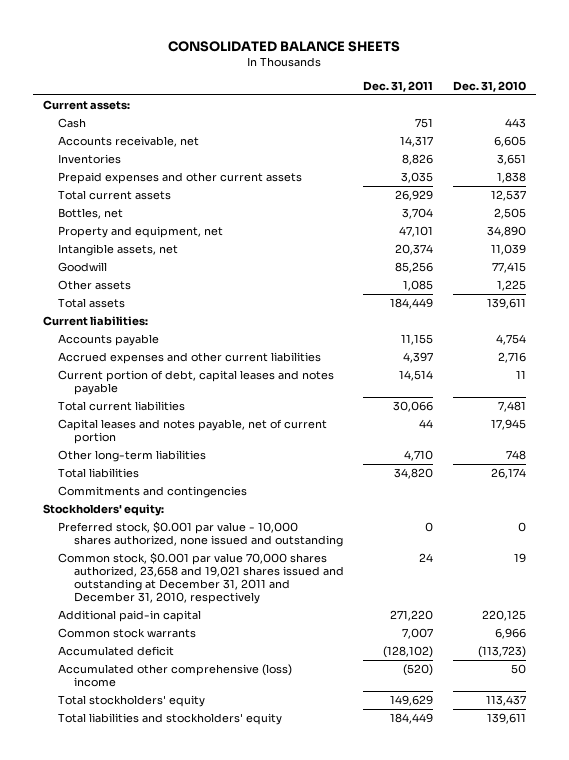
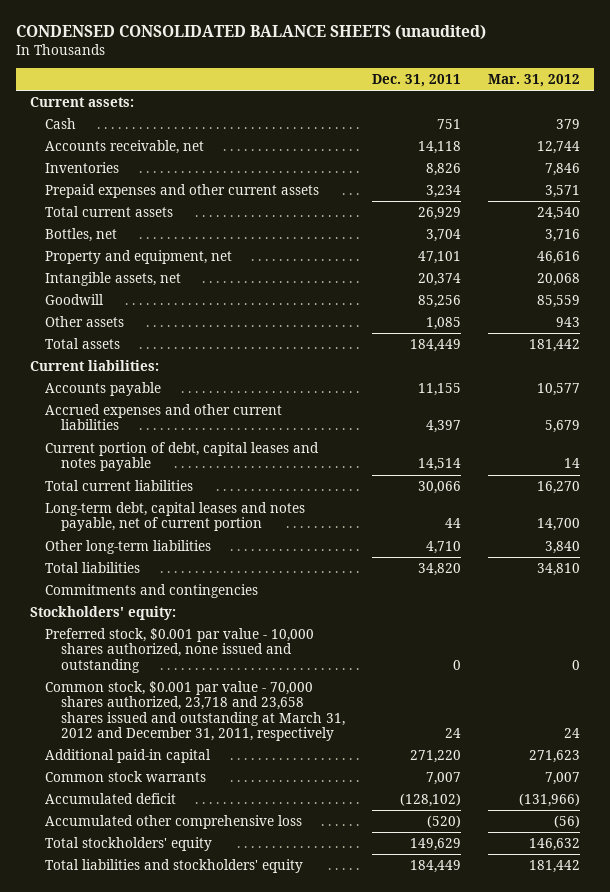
- CONSOLIDATED BALANCE SHEETS
+ CONDENSED CONSOLIDATED BALANCE SHEETS (unaudited)
- | Dec. 31, 2011 | Dec. 31, 2010
+ | Dec. 31, 2011 | Mar. 31, 2012
- Accounts receivable, net | 14,317 | 6,605
+ Accounts receivable, net | 14,118 | 12,744
- Prepaid expenses and other current assets | 3,035 | 1,838
+ Prepaid expenses and other current assets | 3,234 | 3,571
- Capital leases and notes payable, net of current portion | 44 | 17,945
+ Long-term debt, capital leases and notes payable, net of current portion | 44 | 14,700
- Common stock, $0.001 par value 70,000 shares authorized, 23,658 and 19,021 shares issued and outstanding at December 31, 2011 and December 31, 2010, respectively | 24 | 19
+ Common stock, $0.001 par value - 70,000 shares authorized, 23,718 and 23,658 shares issued and outstanding at March 31, 2012 and December 31, 2011, respectively | 24 | 24
- Accumulated other comprehensive (loss) income | (520) | 50
+ Accumulated other comprehensive loss | (520) | (56)

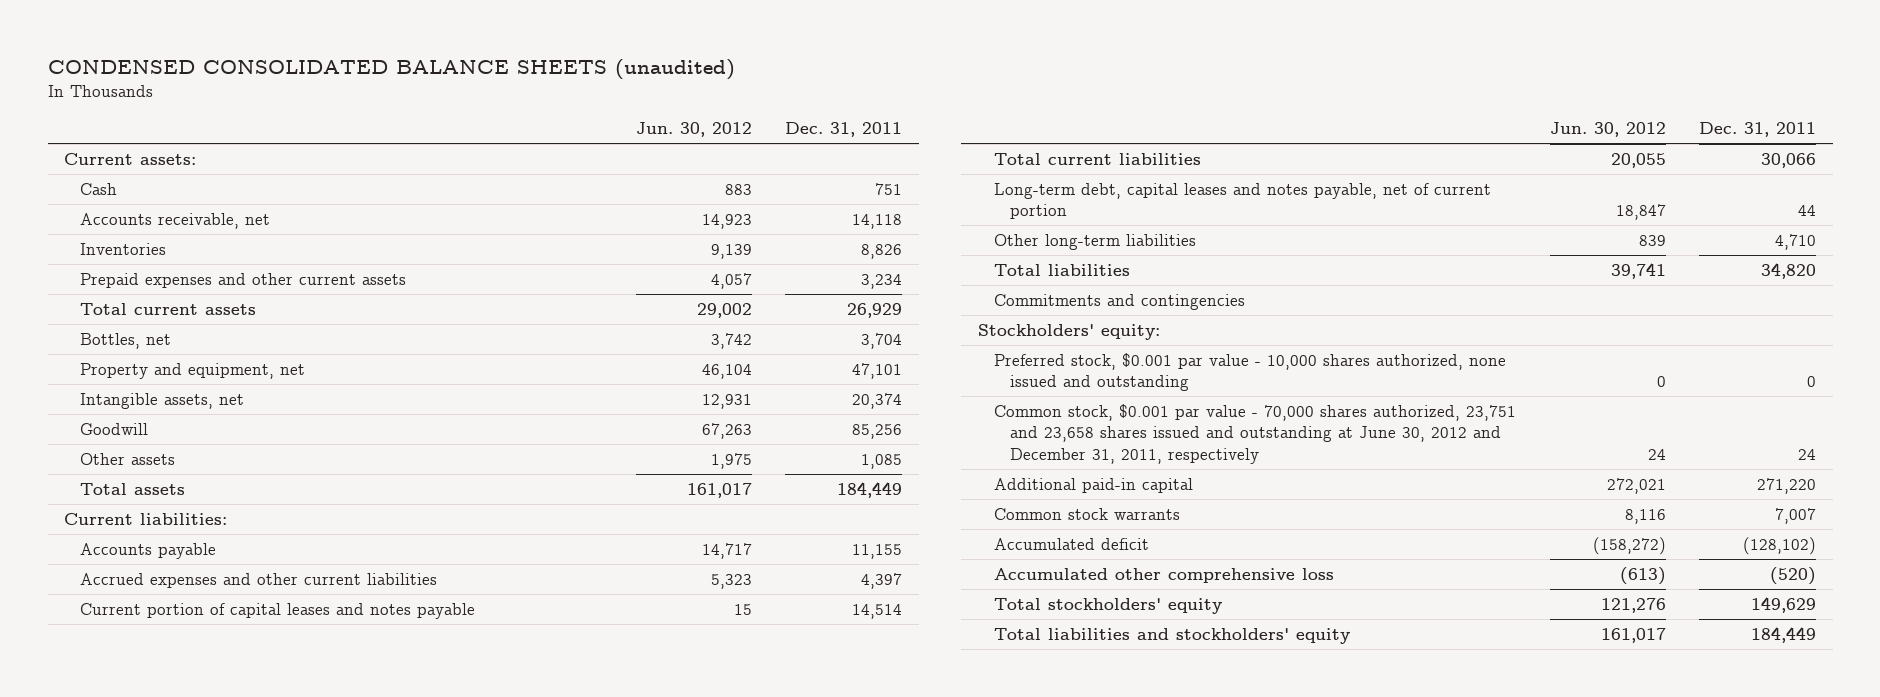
- | Dec. 31, 2011 | Mar. 31, 2012
+ | Jun. 30, 2012 | Dec. 31, 2011
- Current portion of debt, capital leases and notes payable | 14,514 | 14
+ Current portion of capital leases and notes payable | 15 | 14,514
- Common stock, $0.001 par value - 70,000 shares authorized, 23,718 and 23,658 shares issued and outstanding at March 31, 2012 and December 31, 2011, respectively | 24 | 24
+ Common stock, $0.001 par value - 70,000 shares authorized, 23,751 and 23,658 shares issued and outstanding at June 30, 2012 and December 31, 2011, respectively | 24 | 24

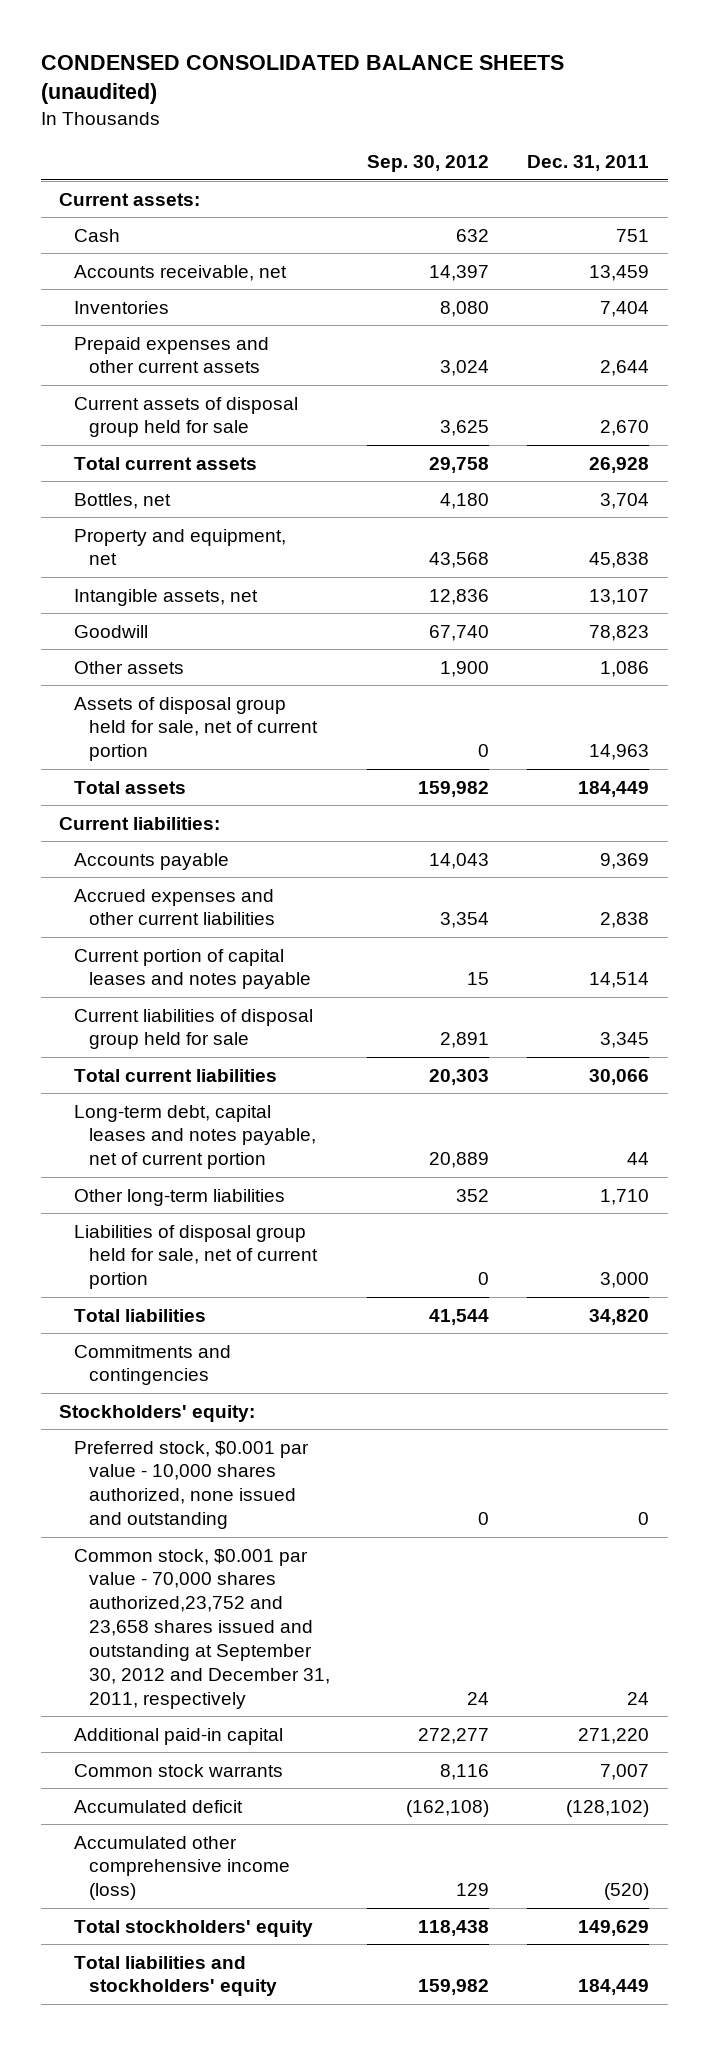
- | Jun. 30, 2012 | Dec. 31, 2011
+ | Sep. 30, 2012 | Dec. 31, 2011
- Accounts receivable, net | 14,923 | 14,118
- Inventories | 9,139 | 8,826
- Prepaid expenses and other current assets | 4,057 | 3,234
- Total current assets | 29,002 | 26,929
+ Accounts receivable, net | 14,397 | 13,459
+ Inventories | 8,080 | 7,404
+ Prepaid expenses and other current assets | 3,024 | 2,644
+ Current assets of disposal group held for sale | 3,625 | 2,670
+ Total current assets | 29,758 | 26,928
- Property and equipment, net | 46,104 | 47,101
- Intangible assets, net | 12,931 | 20,374
- Goodwill | 67,263 | 85,256
- Other assets | 1,975 | 1,085
+ Property and equipment, net | 43,568 | 45,838
+ Intangible assets, net | 12,836 | 13,107
+ Goodwill | 67,740 | 78,823
+ Other assets | 1,900 | 1,086
+ Assets of disposal group held for sale, net of current portion | 0 | 14,963
- Accounts payable | 14,717 | 11,155
- Accrued expenses and other current liabilities | 5,323 | 4,397
+ Accounts payable | 14,043 | 9,369
+ Accrued expenses and other current liabilities | 3,354 | 2,838
+ Current liabilities of disposal group held for sale | 2,891 | 3,345
- Other long-term liabilities | 839 | 4,710
+ Other long-term liabilities | 352 | 1,710
+ Liabilities of disposal group held for sale, net of current portion | 0 | 3,000
- Common stock, $0.001 par value - 70,000 shares authorized, 23,751 and 23,658 shares issued and outstanding at June 30, 2012 and December 31, 2011, respectively | 24 | 24
+ Common stock, $0.001 par value - 70,000 shares authorized,23,752 and 23,658 shares issued and outstanding at September 30, 2012 and December 31, 2011, respectively | 24 | 24
- Accumulated other comprehensive loss | (613) | (520)
+ Accumulated other comprehensive income (loss) | 129 | (520)

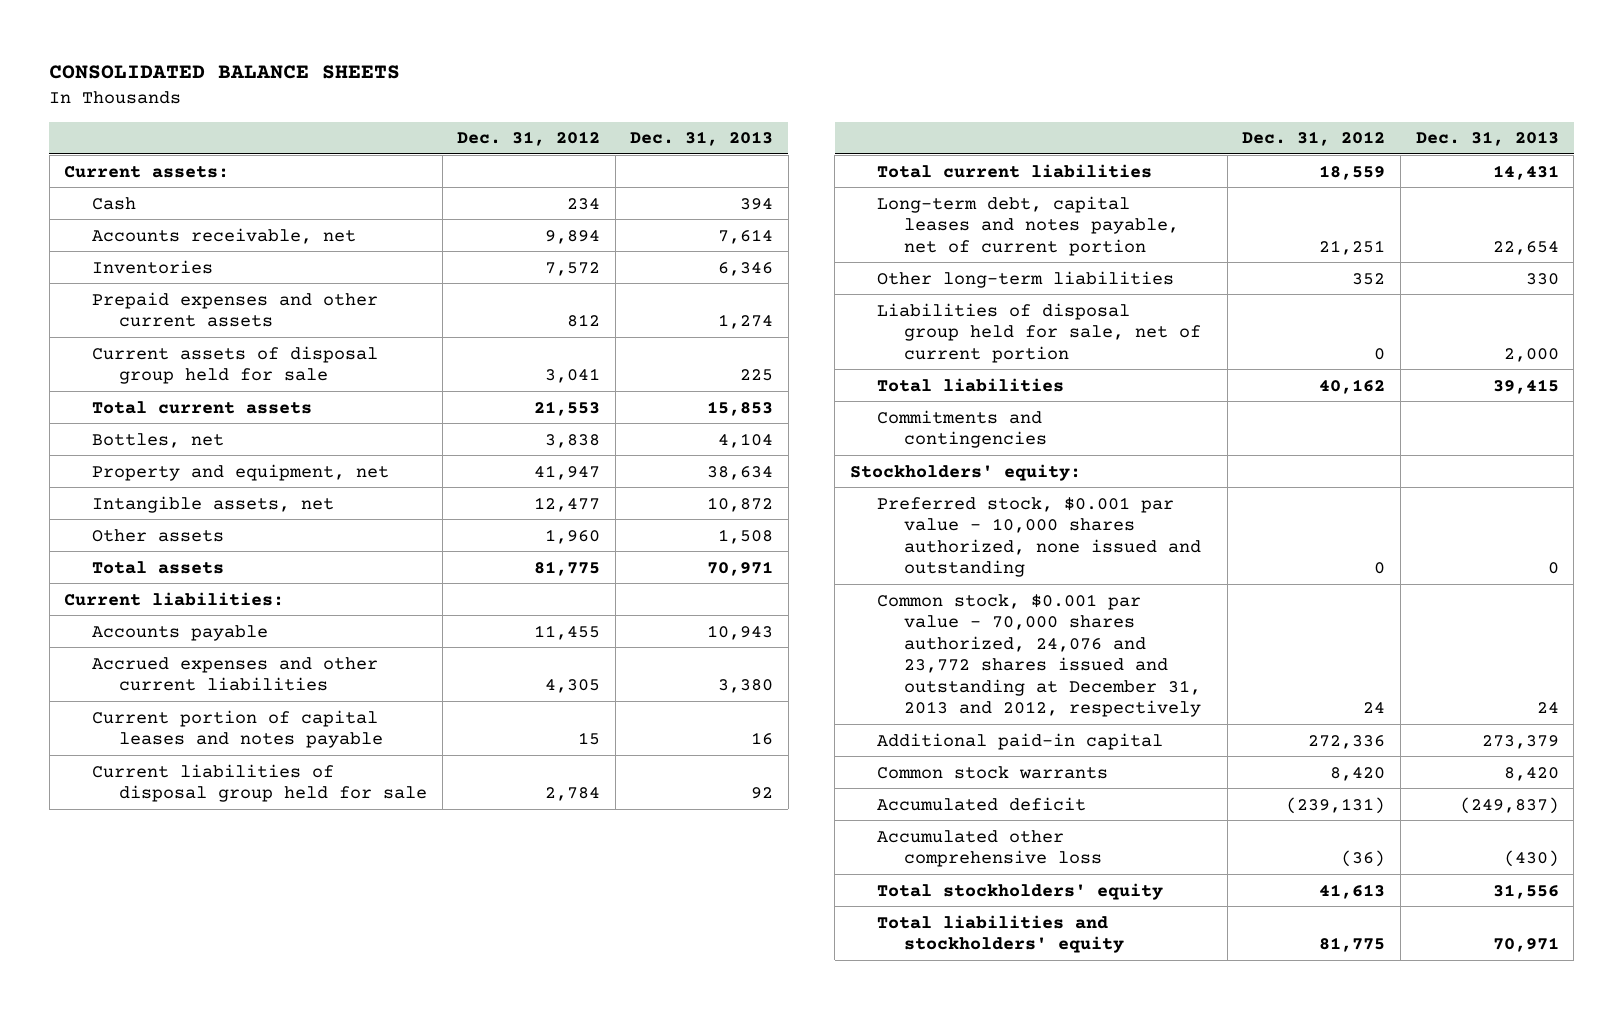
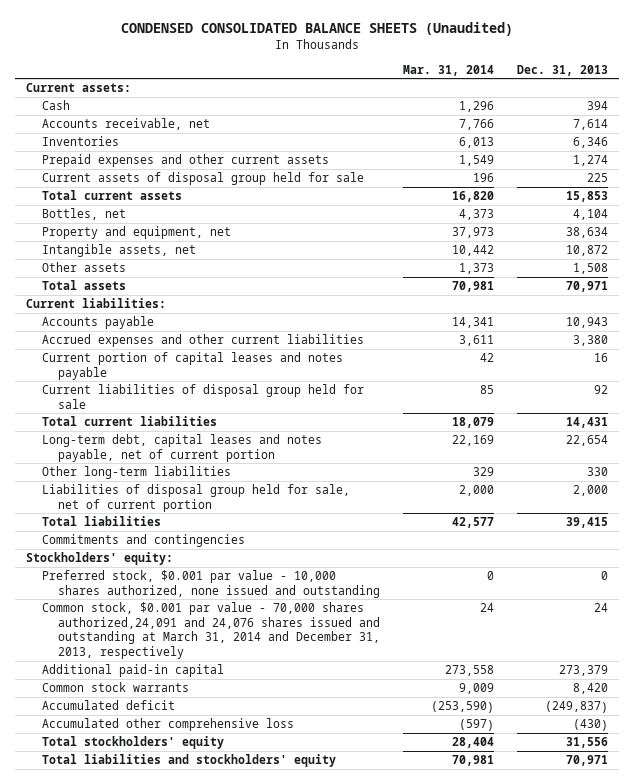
- CONSOLIDATED BALANCE SHEETS
+ CONDENSED CONSOLIDATED BALANCE SHEETS (Unaudited)
- | Dec. 31, 2012 | Dec. 31, 2013
+ | Mar. 31, 2014 | Dec. 31, 2013
- Common stock, $0.001 par value - 70,000 shares authorized, 24,076 and 23,772 shares issued and outstanding at December 31, 2013 and 2012, respectively | 24 | 24
+ Common stock, $0.001 par value - 70,000 shares authorized,24,091 and 24,076 shares issued and outstanding at March 31, 2014 and December 31, 2013, respectively | 24 | 24

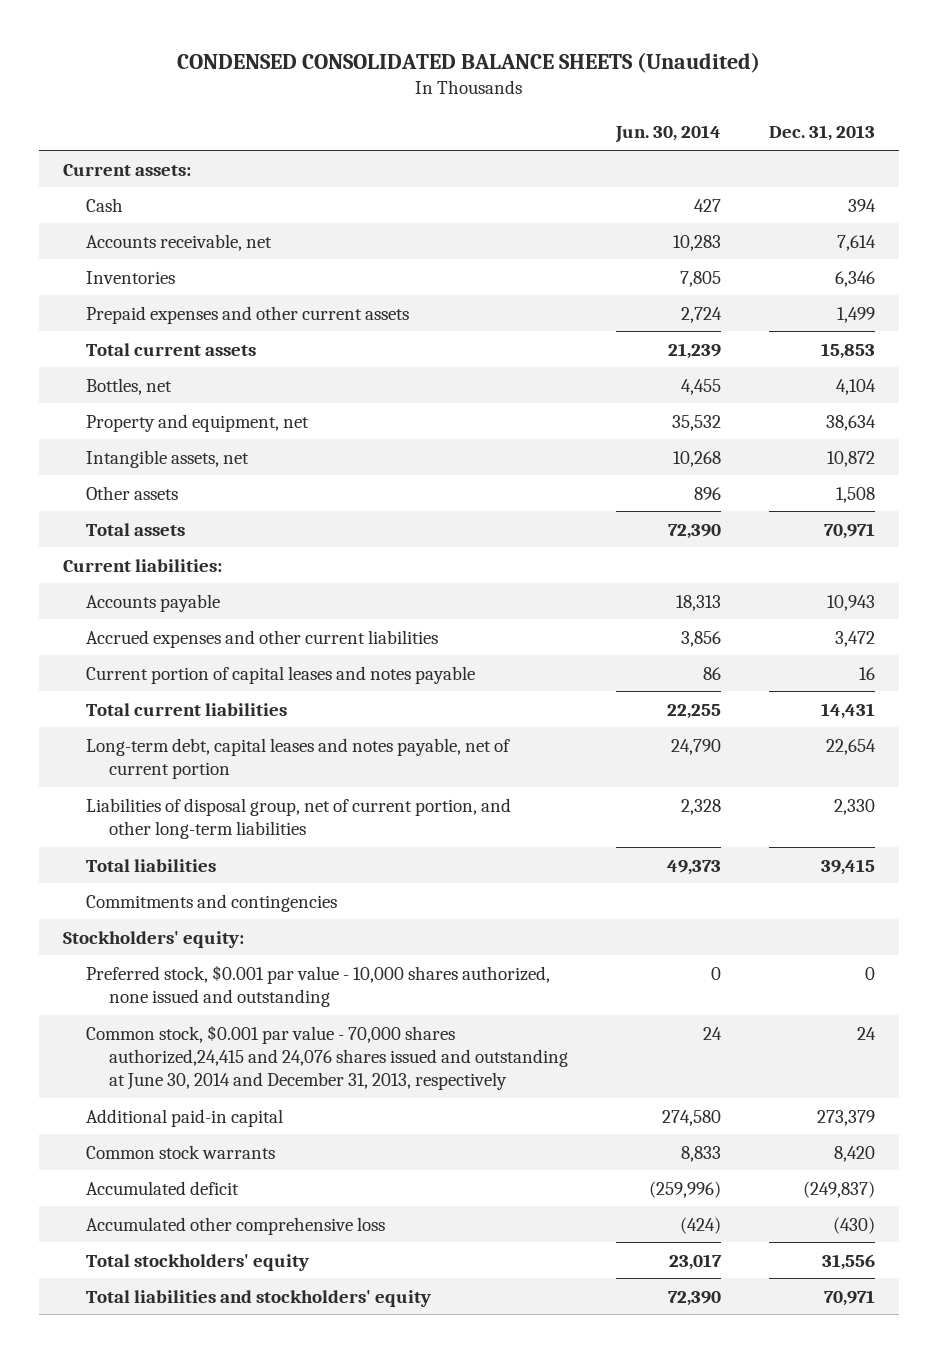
- | Mar. 31, 2014 | Dec. 31, 2013
+ | Jun. 30, 2014 | Dec. 31, 2013
- Prepaid expenses and other current assets | 1,549 | 1,274
- Current assets of disposal group held for sale | 196 | 225
+ Prepaid expenses and other current assets | 2,724 | 1,499
- Accrued expenses and other current liabilities | 3,611 | 3,380
+ Accrued expenses and other current liabilities | 3,856 | 3,472
- Current liabilities of disposal group held for sale | 85 | 92
- Other long-term liabilities | 329 | 330
- Liabilities of disposal group held for sale, net of current portion | 2,000 | 2,000
+ Liabilities of disposal group, net of current portion, and other long-term liabilities | 2,328 | 2,330
- Common stock, $0.001 par value - 70,000 shares authorized,24,091 and 24,076 shares issued and outstanding at March 31, 2014 and December 31, 2013, respectively | 24 | 24
+ Common stock, $0.001 par value - 70,000 shares authorized,24,415 and 24,076 shares issued and outstanding at June 30, 2014 and December 31, 2013, respectively | 24 | 24

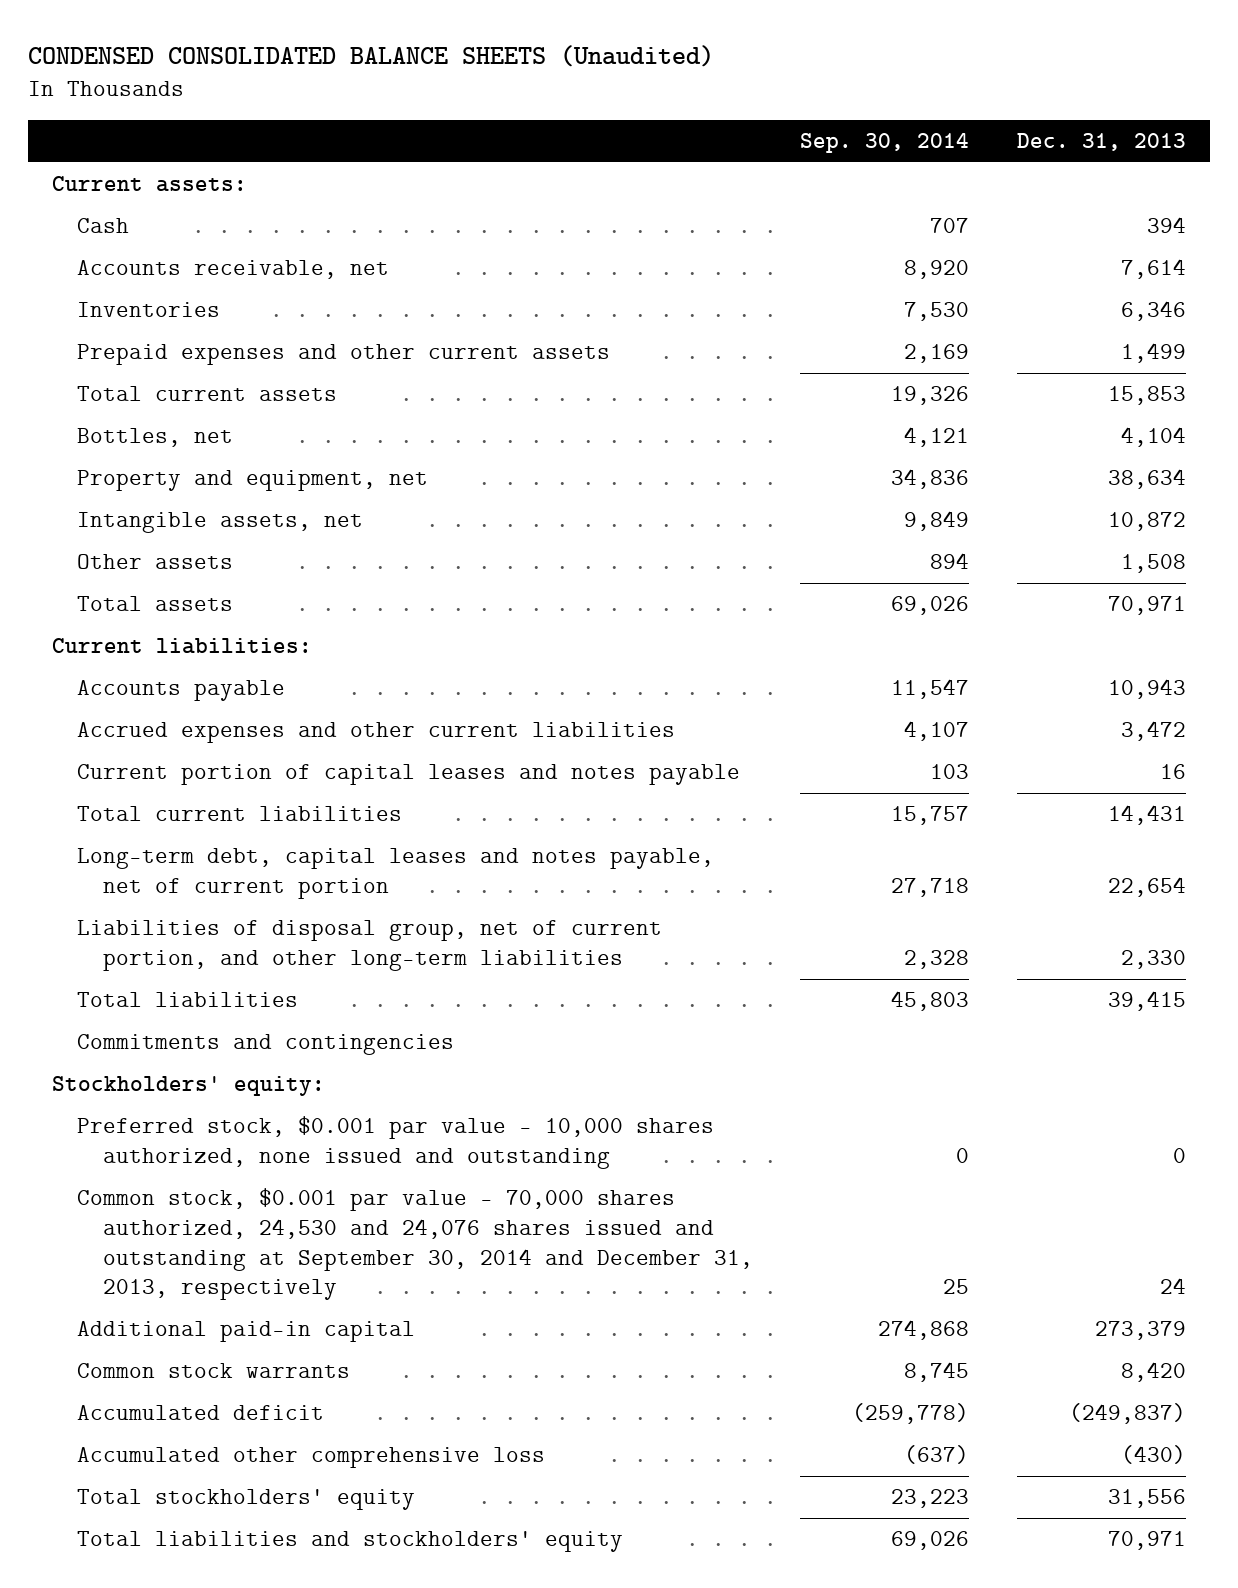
- | Jun. 30, 2014 | Dec. 31, 2013
+ | Sep. 30, 2014 | Dec. 31, 2013
- Common stock, $0.001 par value - 70,000 shares authorized,24,415 and 24,076 shares issued and outstanding at June 30, 2014 and December 31, 2013, respectively | 24 | 24
+ Common stock, $0.001 par value - 70,000 shares authorized, 24,530 and 24,076 shares issued and outstanding at September 30, 2014 and December 31, 2013, respectively | 25 | 24

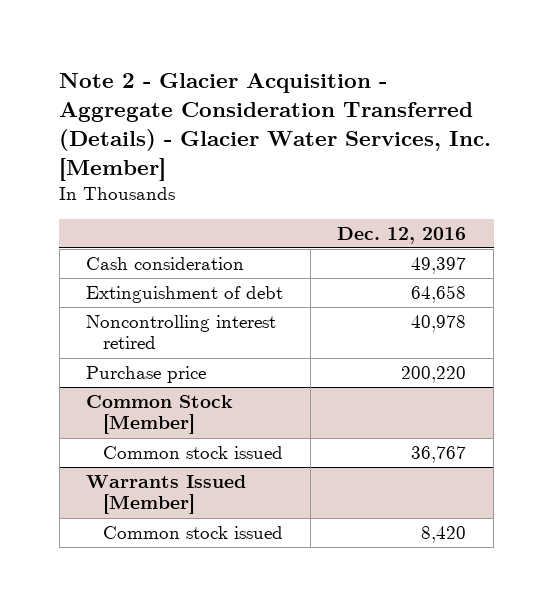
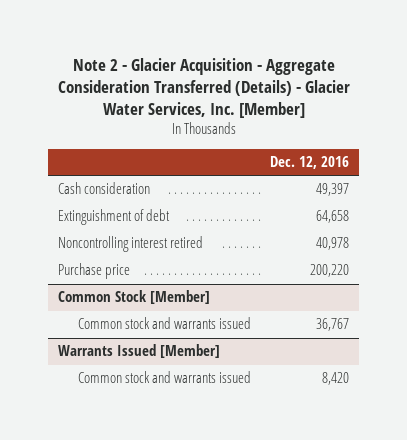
@ Common Stock [Member]
- Common stock issued | 36,767
+ Common stock and warrants issued | 36,767
@ Warrants Issued [Member]
- Common stock issued | 8,420
+ Common stock and warrants issued | 8,420

